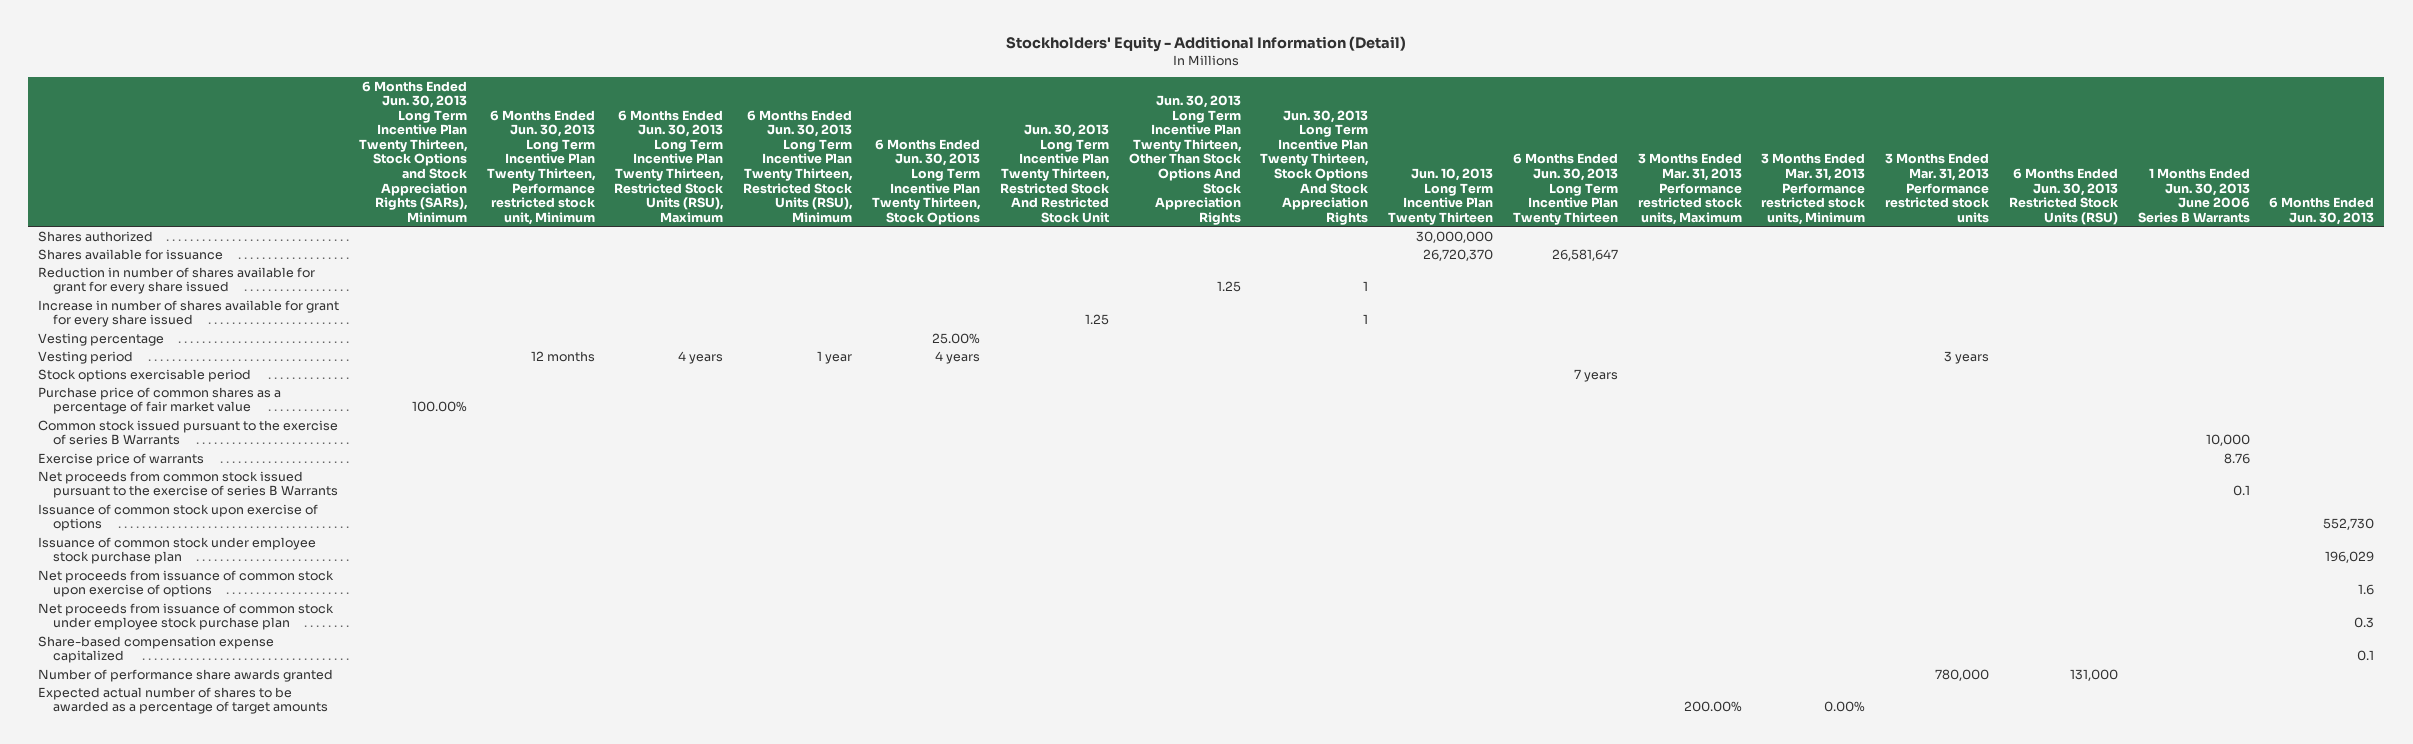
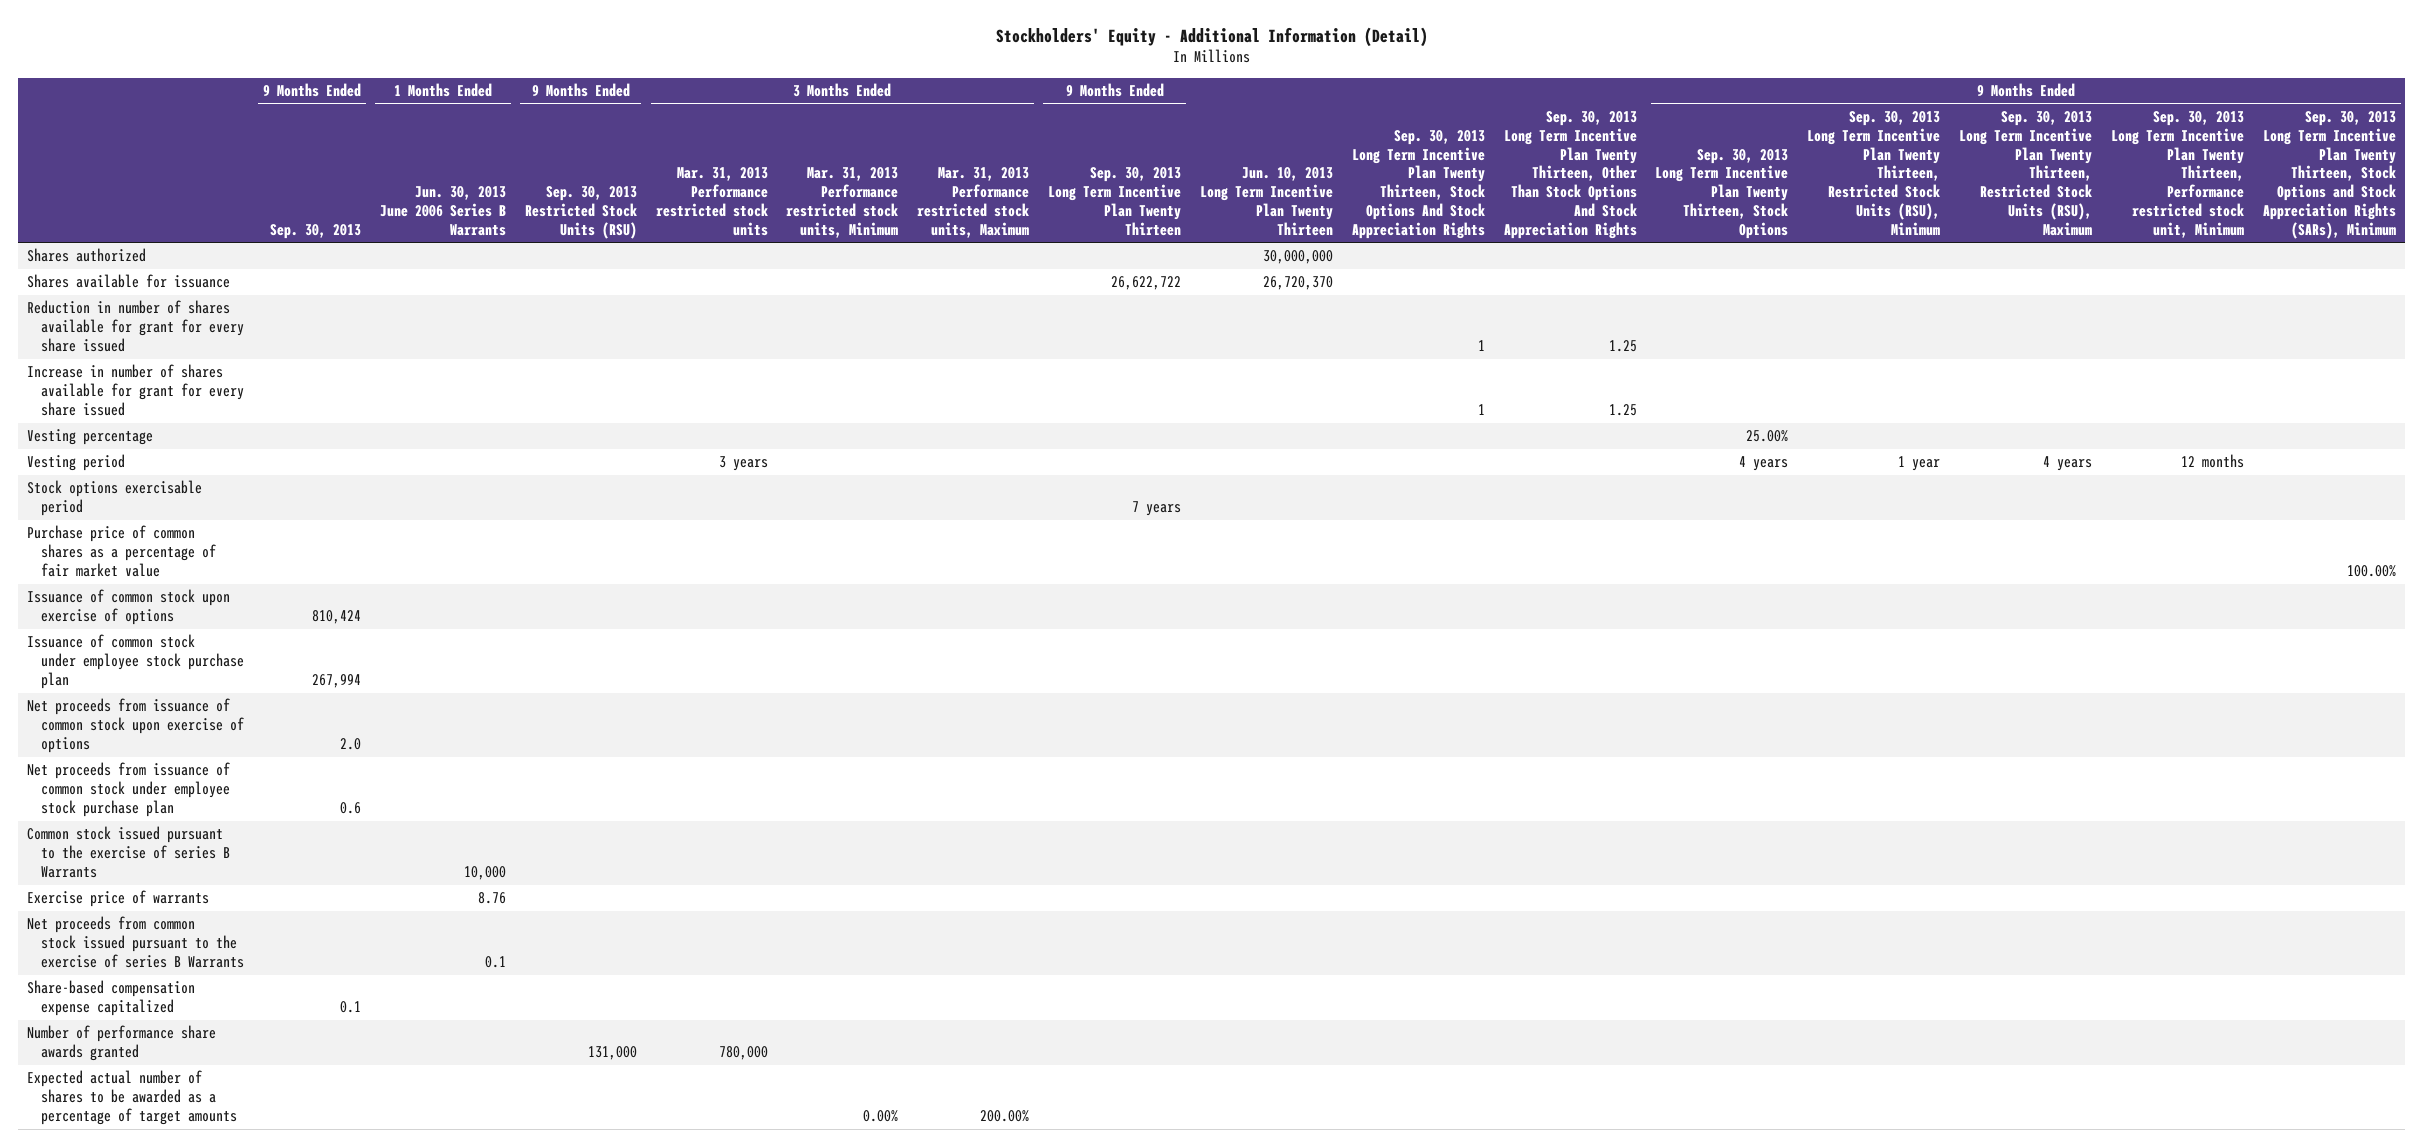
- | 6 Months Ended Jun. 30, 2013 Long Term Incentive Plan Twenty Thirteen, Stock Options and Stock Appreciation Rights (SARs), Minimum | 6 Months Ended Jun. 30, 2013 Long Term Incentive Plan Twenty Thirteen, Performance restricted stock unit, Minimum | 6 Months Ended Jun. 30, 2013 Long Term Incentive Plan Twenty Thirteen, Restricted Stock Units (RSU), Maximum | 6 Months Ended Jun. 30, 2013 Long Term Incentive Plan Twenty Thirteen, Restricted Stock Units (RSU), Minimum | 6 Months Ended Jun. 30, 2013 Long Term Incentive Plan Twenty Thirteen, Stock Options | Jun. 30, 2013 Long Term Incentive Plan Twenty Thirteen, Restricted Stock And Restricted Stock Unit | Jun. 30, 2013 Long Term Incentive Plan Twenty Thirteen, Other Than Stock Options And Stock Appreciation Rights | Jun. 30, 2013 Long Term Incentive Plan Twenty Thirteen, Stock Options And Stock Appreciation Rights | Jun. 10, 2013 Long Term Incentive Plan Twenty Thirteen | 6 Months Ended Jun. 30, 2013 Long Term Incentive Plan Twenty Thirteen | 3 Months Ended Mar. 31, 2013 Performance restricted stock units, Maximum | 3 Months Ended Mar. 31, 2013 Performance restricted stock units, Minimum | 3 Months Ended Mar. 31, 2013 Performance restricted stock units | 6 Months Ended Jun. 30, 2013 Restricted Stock Units (RSU) | 1 Months Ended Jun. 30, 2013 June 2006 Series B Warrants | 6 Months Ended Jun. 30, 2013
+ | 9 Months Ended Sep. 30, 2013 | 1 Months Ended Jun. 30, 2013 June 2006 Series B Warrants | 9 Months Ended Sep. 30, 2013 Restricted Stock Units (RSU) | 3 Months Ended Mar. 31, 2013 Performance restricted stock units | 3 Months Ended Mar. 31, 2013 Performance restricted stock units, Minimum | 3 Months Ended Mar. 31, 2013 Performance restricted stock units, Maximum | 9 Months Ended Sep. 30, 2013 Long Term Incentive Plan Twenty Thirteen | Jun. 10, 2013 Long Term Incentive Plan Twenty Thirteen | Sep. 30, 2013 Long Term Incentive Plan Twenty Thirteen, Stock Options And Stock Appreciation Rights | Sep. 30, 2013 Long Term Incentive Plan Twenty Thirteen, Other Than Stock Options And Stock Appreciation Rights | 9 Months Ended Sep. 30, 2013 Long Term Incentive Plan Twenty Thirteen, Stock Options | 9 Months Ended Sep. 30, 2013 Long Term Incentive Plan Twenty Thirteen, Restricted Stock Units (RSU), Minimum | 9 Months Ended Sep. 30, 2013 Long Term Incentive Plan Twenty Thirteen, Restricted Stock Units (RSU), Maximum | 9 Months Ended Sep. 30, 2013 Long Term Incentive Plan Twenty Thirteen, Performance restricted stock unit, Minimum | 9 Months Ended Sep. 30, 2013 Long Term Incentive Plan Twenty Thirteen, Stock Options and Stock Appreciation Rights (SARs), Minimum
moved down: Common stock issued pursuant to the exercise of series B Warrants | | 10,000 | | | | | | | | | | | | |
moved down: Exercise price of warrants | | 8.76 | | | | | | | | | | | | |
moved down: Net proceeds from common stock issued pursuant to the exercise of series B Warrants | | 0.1 | | | | | | | | | | | | |

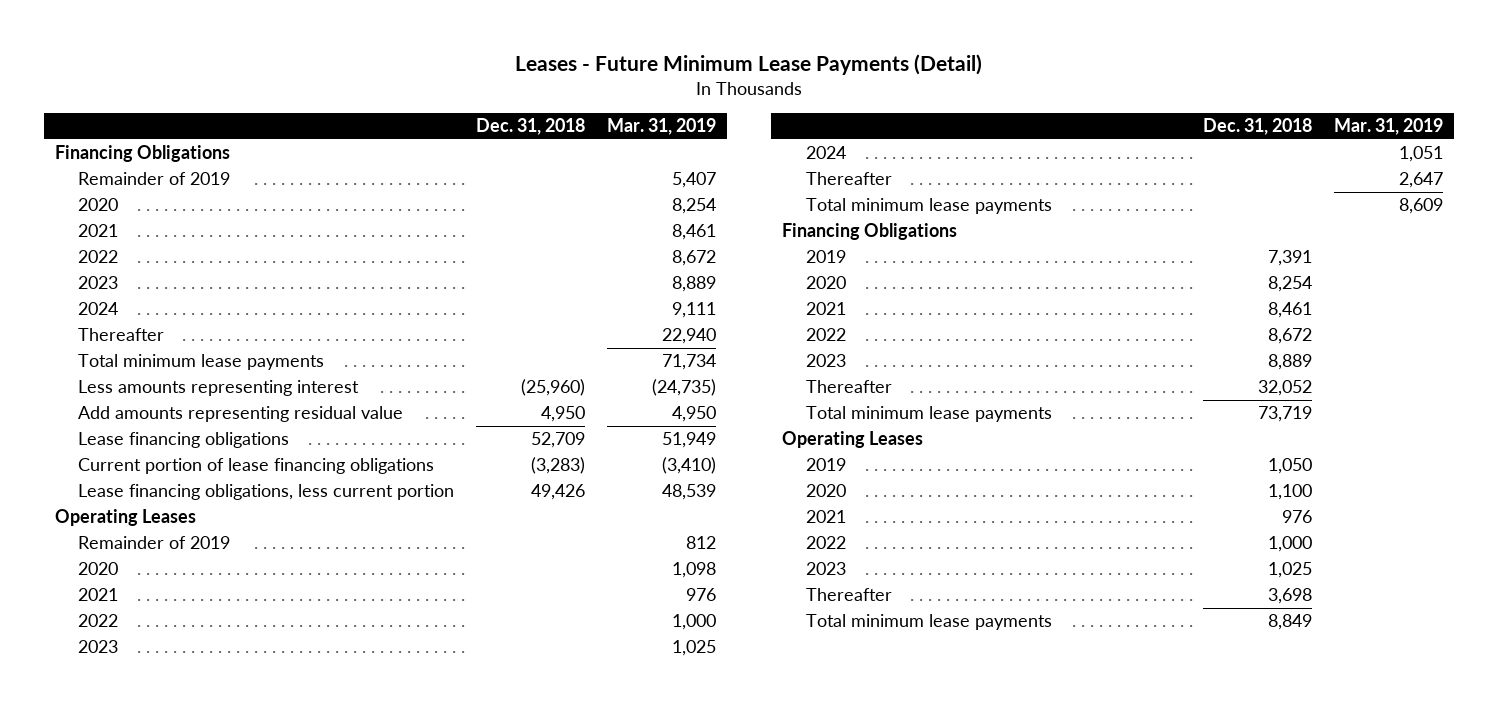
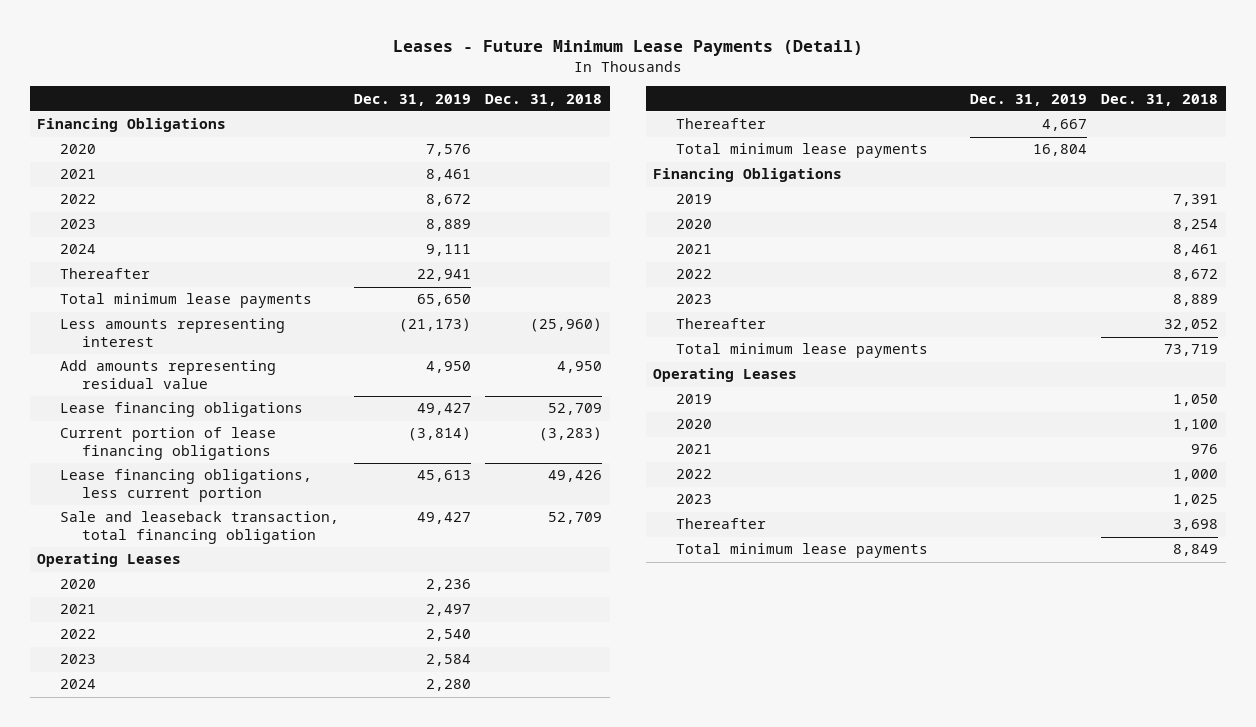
- | Dec. 31, 2018 | Mar. 31, 2019
+ | Dec. 31, 2019 | Dec. 31, 2018
- Remainder of 2019 | | 5,407
+ Sale and leaseback transaction, total financing obligation | 49,427 | 52,709
- Remainder of 2019 | | 812

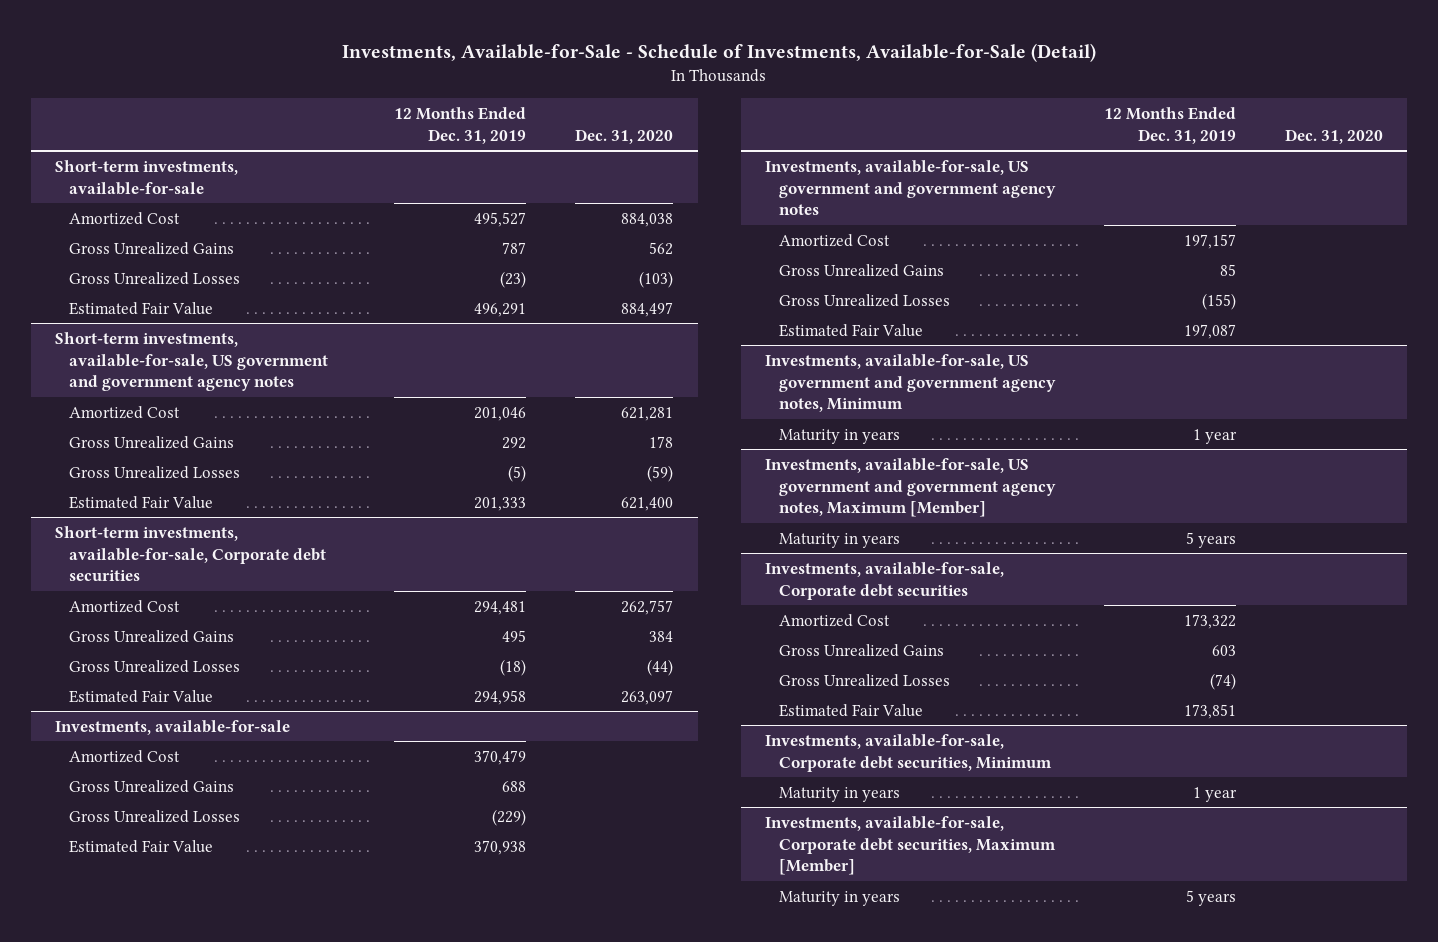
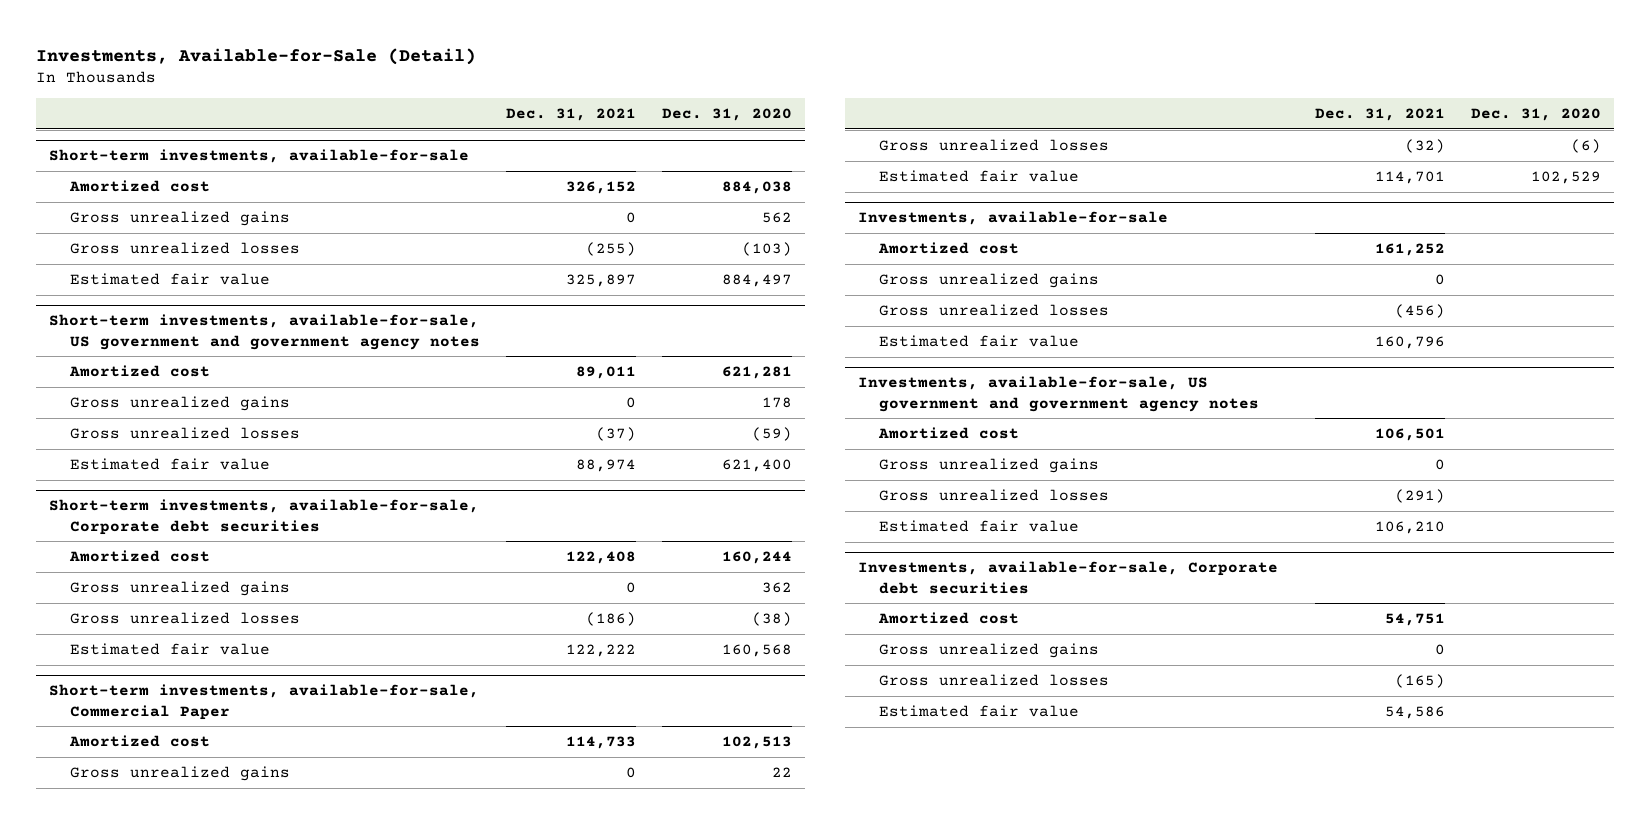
- Investments, Available-for-Sale - Schedule of Investments, Available-for-Sale (Detail)
+ Investments, Available-for-Sale (Detail)
- | 12 Months Ended Dec. 31, 2019 | Dec. 31, 2020
+ | Dec. 31, 2021 | Dec. 31, 2020
@ Short-term investments, available-for-sale
- Amortized Cost | 495,527 | 884,038
- Gross Unrealized Gains | 787 | 562
- Gross Unrealized Losses | (23) | (103)
- Estimated Fair Value | 496,291 | 884,497
+ Amortized cost | 326,152 | 884,038
+ Gross unrealized gains | 0 | 562
+ Gross unrealized losses | (255) | (103)
+ Estimated fair value | 325,897 | 884,497
@ Short-term investments, available-for-sale, US government and government agency notes
- Amortized Cost | 201,046 | 621,281
- Gross Unrealized Gains | 292 | 178
- Gross Unrealized Losses | (5) | (59)
- Estimated Fair Value | 201,333 | 621,400
+ Amortized cost | 89,011 | 621,281
+ Gross unrealized gains | 0 | 178
+ Gross unrealized losses | (37) | (59)
+ Estimated fair value | 88,974 | 621,400
@ Short-term investments, available-for-sale, Corporate debt securities
- Amortized Cost | 294,481 | 262,757
- Gross Unrealized Gains | 495 | 384
- Gross Unrealized Losses | (18) | (44)
- Estimated Fair Value | 294,958 | 263,097
+ Amortized cost | 122,408 | 160,244
+ Gross unrealized gains | 0 | 362
+ Gross unrealized losses | (186) | (38)
+ Estimated fair value | 122,222 | 160,568
+ Short-term investments, available-for-sale, Commercial Paper
+ Amortized cost | 114,733 | 102,513
+ Gross unrealized gains | 0 | 22
+ Gross unrealized losses | (32) | (6)
+ Estimated fair value | 114,701 | 102,529
@ Investments, available-for-sale
- Amortized Cost | 370,479 |
- Gross Unrealized Gains | 688 |
- Gross Unrealized Losses | (229) |
- Estimated Fair Value | 370,938 |
+ Amortized cost | 161,252 |
+ Gross unrealized gains | 0 |
+ Gross unrealized losses | (456) |
+ Estimated fair value | 160,796 |
@ Investments, available-for-sale, US government and government agency notes
- Amortized Cost | 197,157 |
- Gross Unrealized Gains | 85 |
- Gross Unrealized Losses | (155) |
- Estimated Fair Value | 197,087 |
- Investments, available-for-sale, US government and government agency notes, Minimum
- Maturity in years | 1 year |
- Investments, available-for-sale, US government and government agency notes, Maximum [Member]
- Maturity in years | 5 years |
@ Investments, available-for-sale, US government and government agency notes
+ Amortized cost | 106,501 |
+ Gross unrealized gains | 0 |
+ Gross unrealized losses | (291) |
+ Estimated fair value | 106,210 |
@ Investments, available-for-sale, Corporate debt securities
- Amortized Cost | 173,322 |
- Gross Unrealized Gains | 603 |
- Gross Unrealized Losses | (74) |
- Estimated Fair Value | 173,851 |
- Investments, available-for-sale, Corporate debt securities, Minimum
- Maturity in years | 1 year |
- Investments, available-for-sale, Corporate debt securities, Maximum [Member]
- Maturity in years | 5 years |
@ Investments, available-for-sale, Corporate debt securities
+ Amortized cost | 54,751 |
+ Gross unrealized gains | 0 |
+ Gross unrealized losses | (165) |
+ Estimated fair value | 54,586 |

